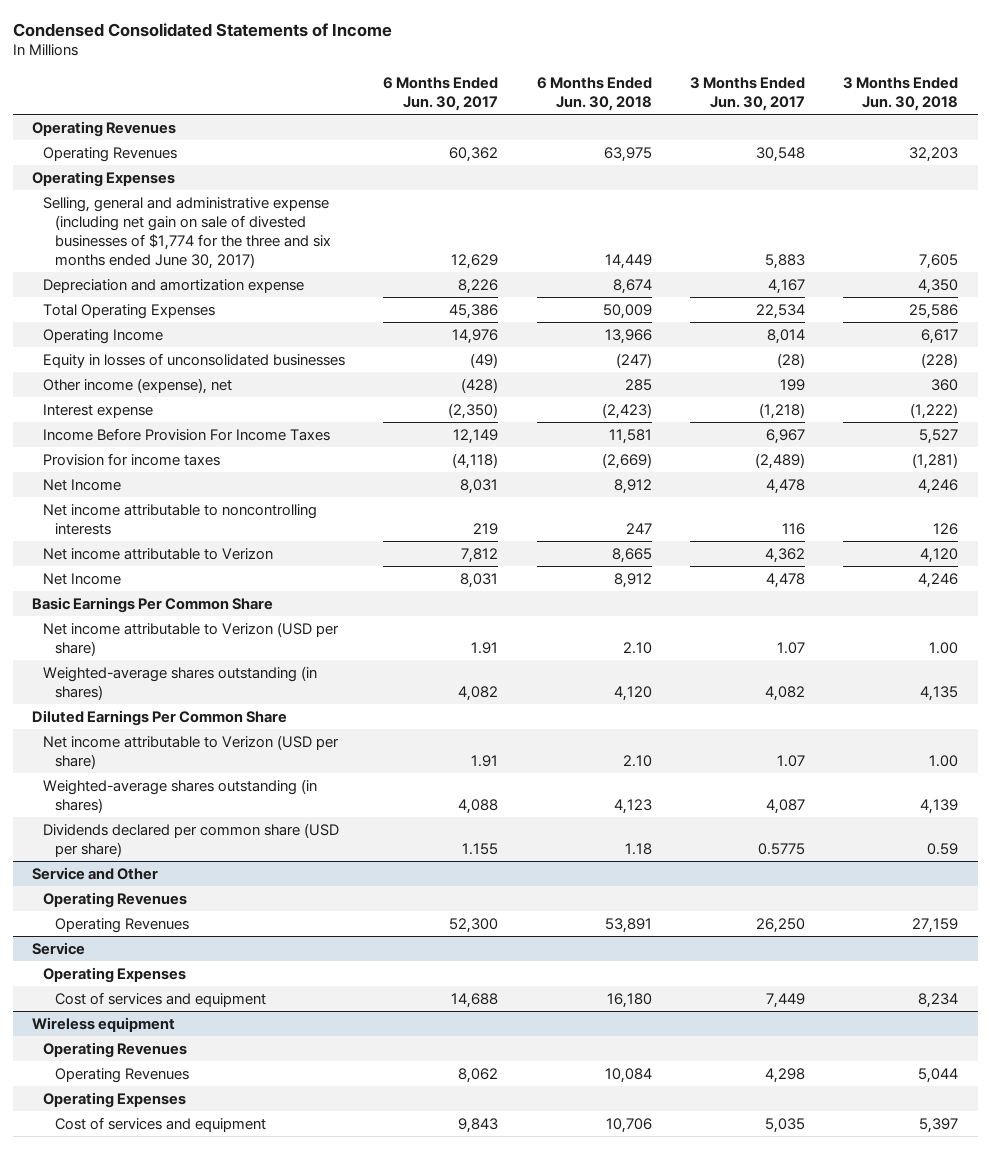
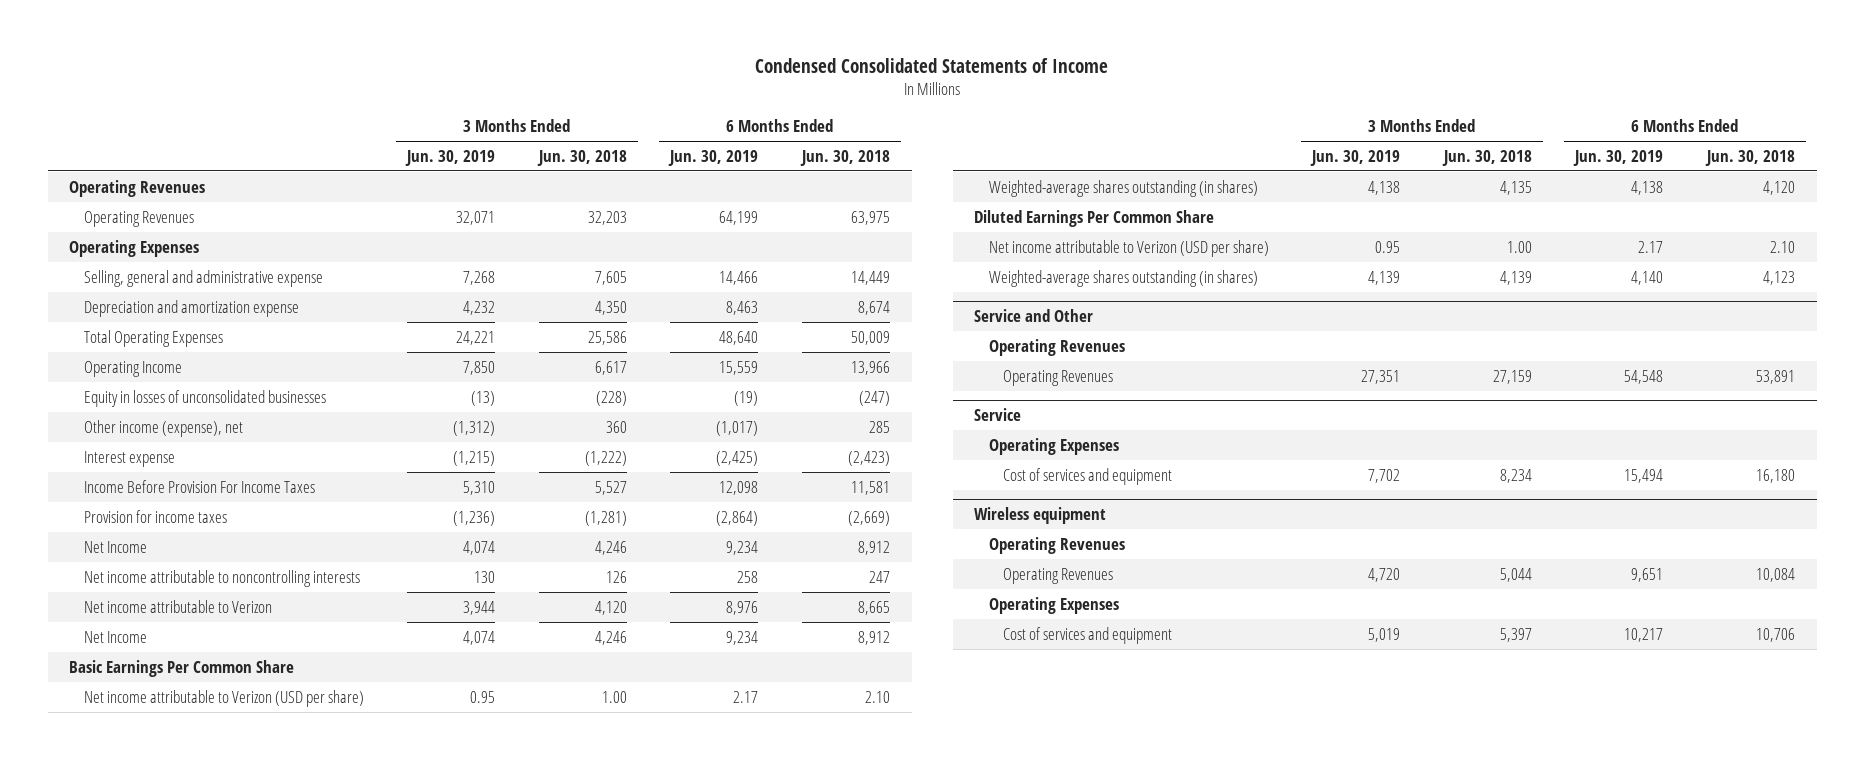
- | 6 Months Ended Jun. 30, 2017 | 6 Months Ended Jun. 30, 2018 | 3 Months Ended Jun. 30, 2017 | 3 Months Ended Jun. 30, 2018
+ | 3 Months Ended Jun. 30, 2019 | 3 Months Ended Jun. 30, 2018 | 6 Months Ended Jun. 30, 2019 | 6 Months Ended Jun. 30, 2018
- Selling, general and administrative expense (including net gain on sale of divested businesses of $1,774 for the three and six months ended June 30, 2017) | 12,629 | 14,449 | 5,883 | 7,605
+ Selling, general and administrative expense | 7,268 | 7,605 | 14,466 | 14,449
- Dividends declared per common share (USD per share) | 1.155 | 1.18 | 0.5775 | 0.59

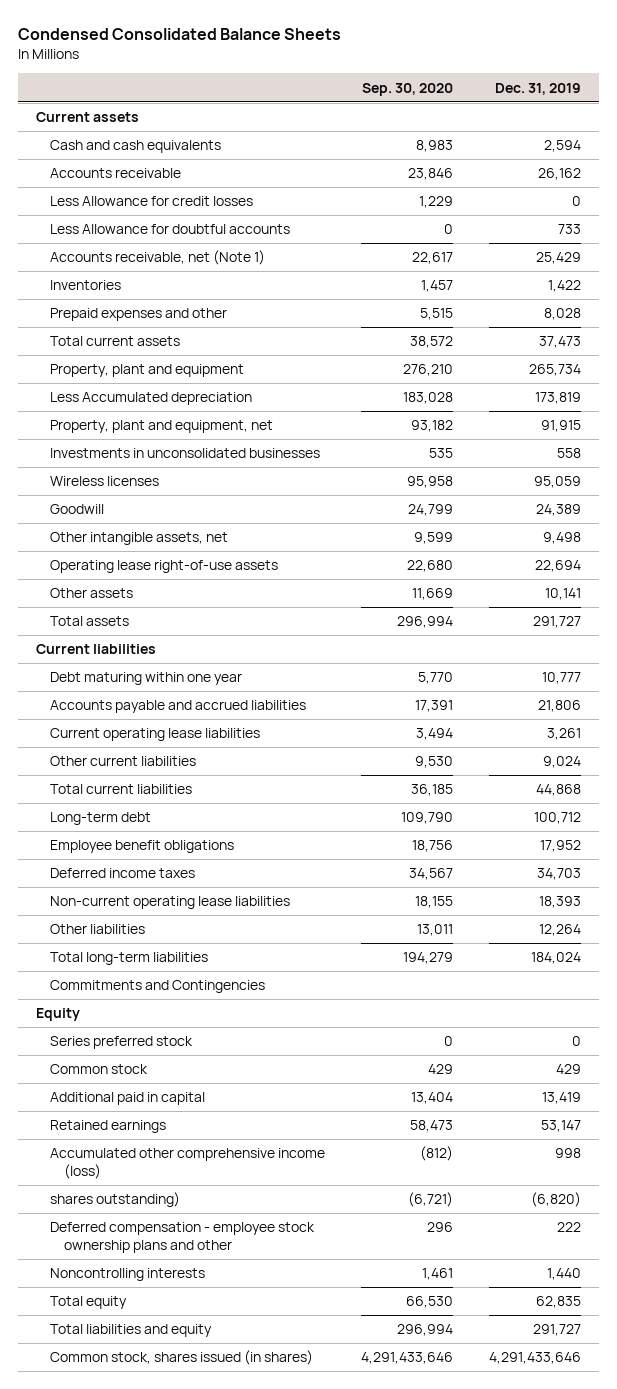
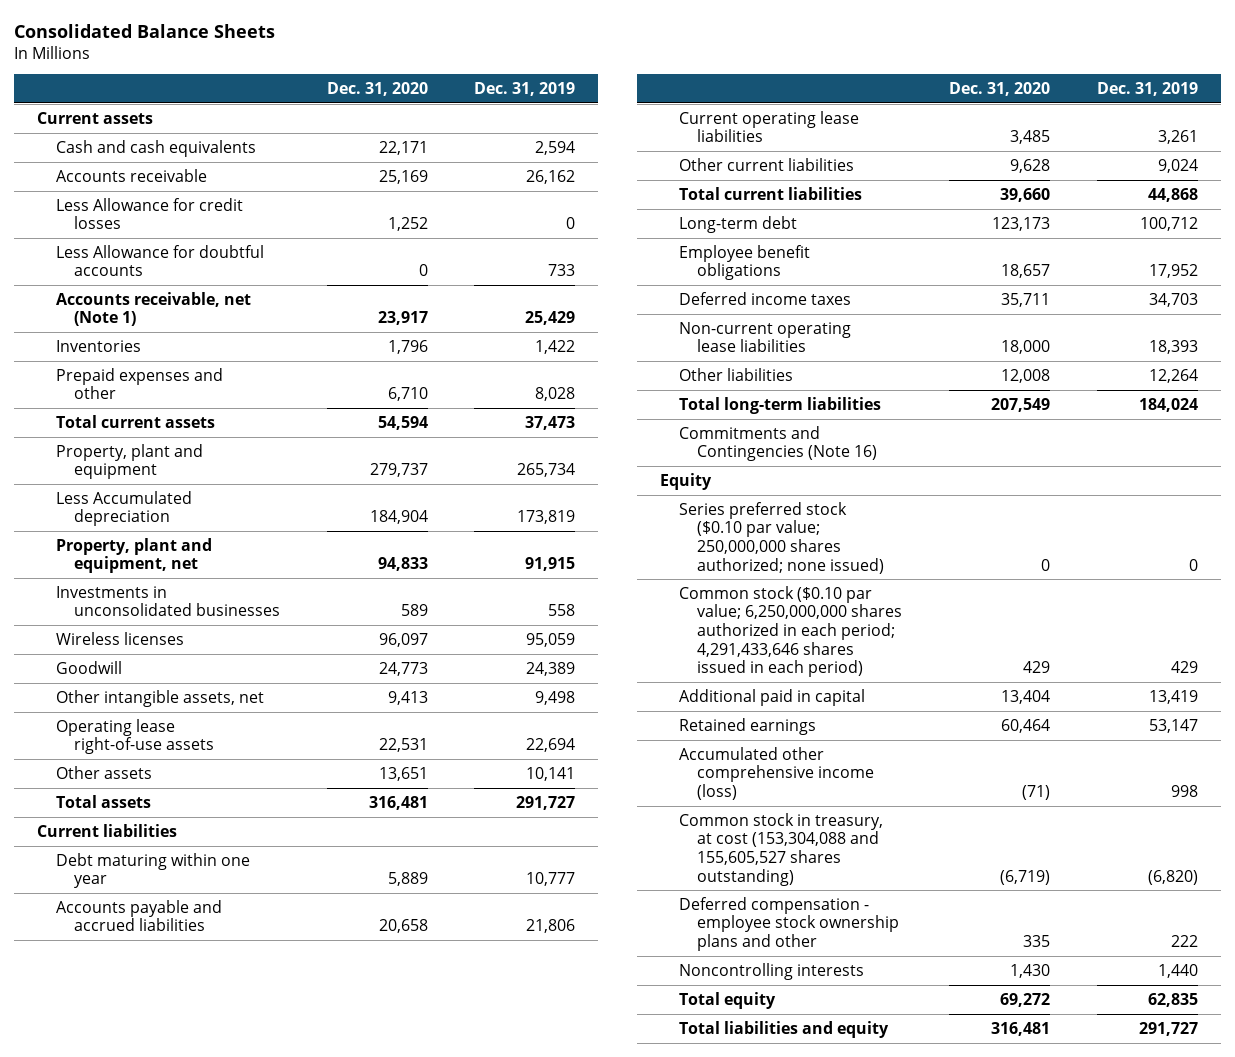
- Condensed Consolidated Balance Sheets
+ Consolidated Balance Sheets
- | Sep. 30, 2020 | Dec. 31, 2019
+ | Dec. 31, 2020 | Dec. 31, 2019
- Commitments and Contingencies
+ Commitments and Contingencies (Note 16)
- Series preferred stock | 0 | 0
- Common stock | 429 | 429
+ Series preferred stock ($0.10 par value; 250,000,000 shares authorized; none issued) | 0 | 0
+ Common stock ($0.10 par value; 6,250,000,000 shares authorized in each period; 4,291,433,646 shares issued in each period) | 429 | 429
- shares outstanding) | (6,721) | (6,820)
+ Common stock in treasury, at cost (153,304,088 and 155,605,527 shares outstanding) | (6,719) | (6,820)
- Common stock, shares issued (in shares) | 4,291,433,646 | 4,291,433,646

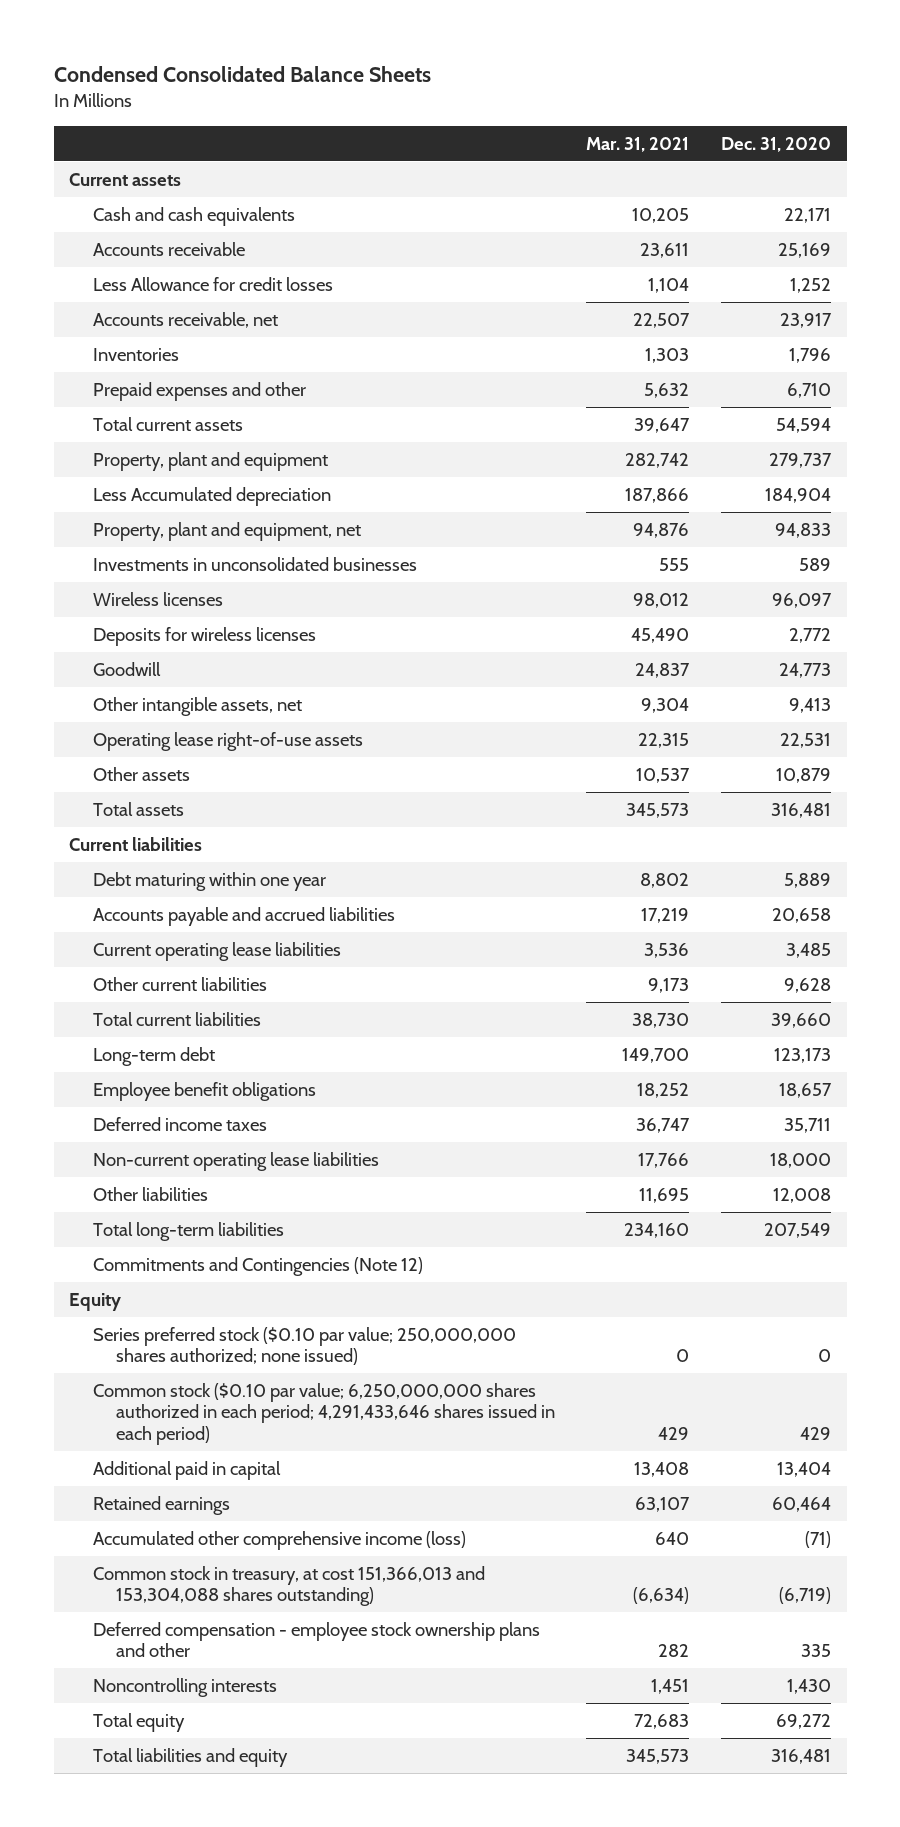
- Consolidated Balance Sheets
+ Condensed Consolidated Balance Sheets
- | Dec. 31, 2020 | Dec. 31, 2019
+ | Mar. 31, 2021 | Dec. 31, 2020
- Less Allowance for doubtful accounts | 0 | 733
- Accounts receivable, net (Note 1) | 23,917 | 25,429
+ Accounts receivable, net | 22,507 | 23,917
+ Deposits for wireless licenses | 45,490 | 2,772
- Other assets | 13,651 | 10,141
+ Other assets | 10,537 | 10,879
- Commitments and Contingencies (Note 16)
+ Commitments and Contingencies (Note 12)
- Common stock in treasury, at cost (153,304,088 and 155,605,527 shares outstanding) | (6,719) | (6,820)
+ Common stock in treasury, at cost 151,366,013 and 153,304,088 shares outstanding) | (6,634) | (6,719)

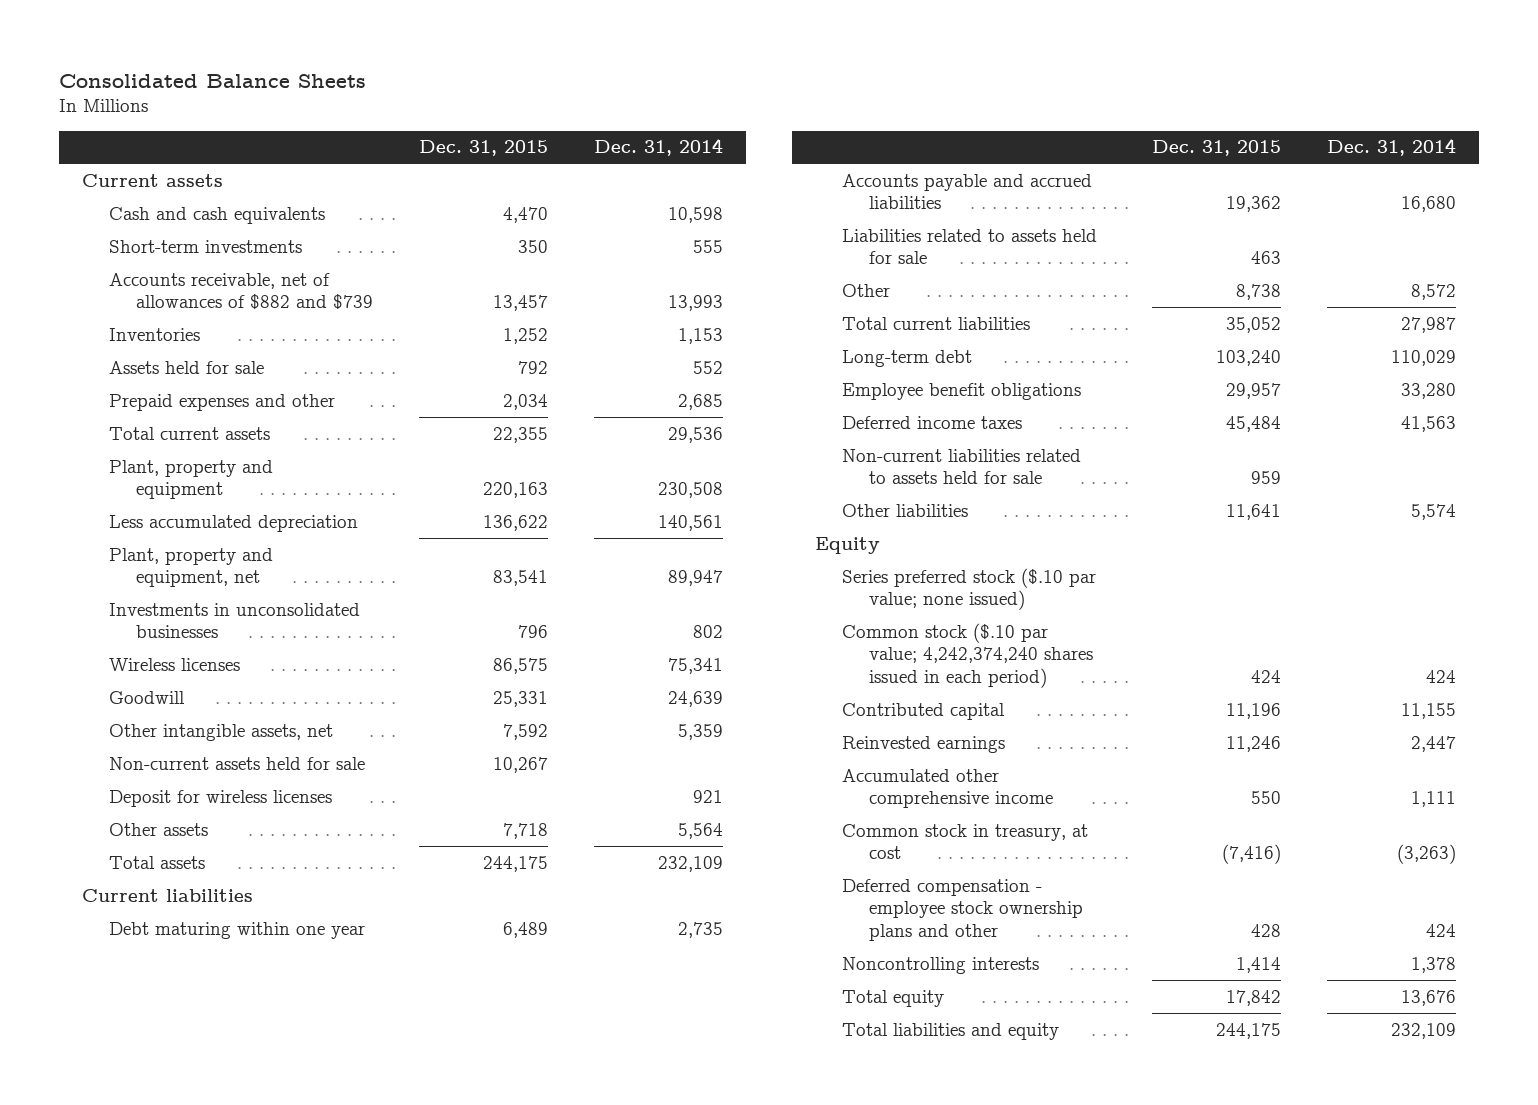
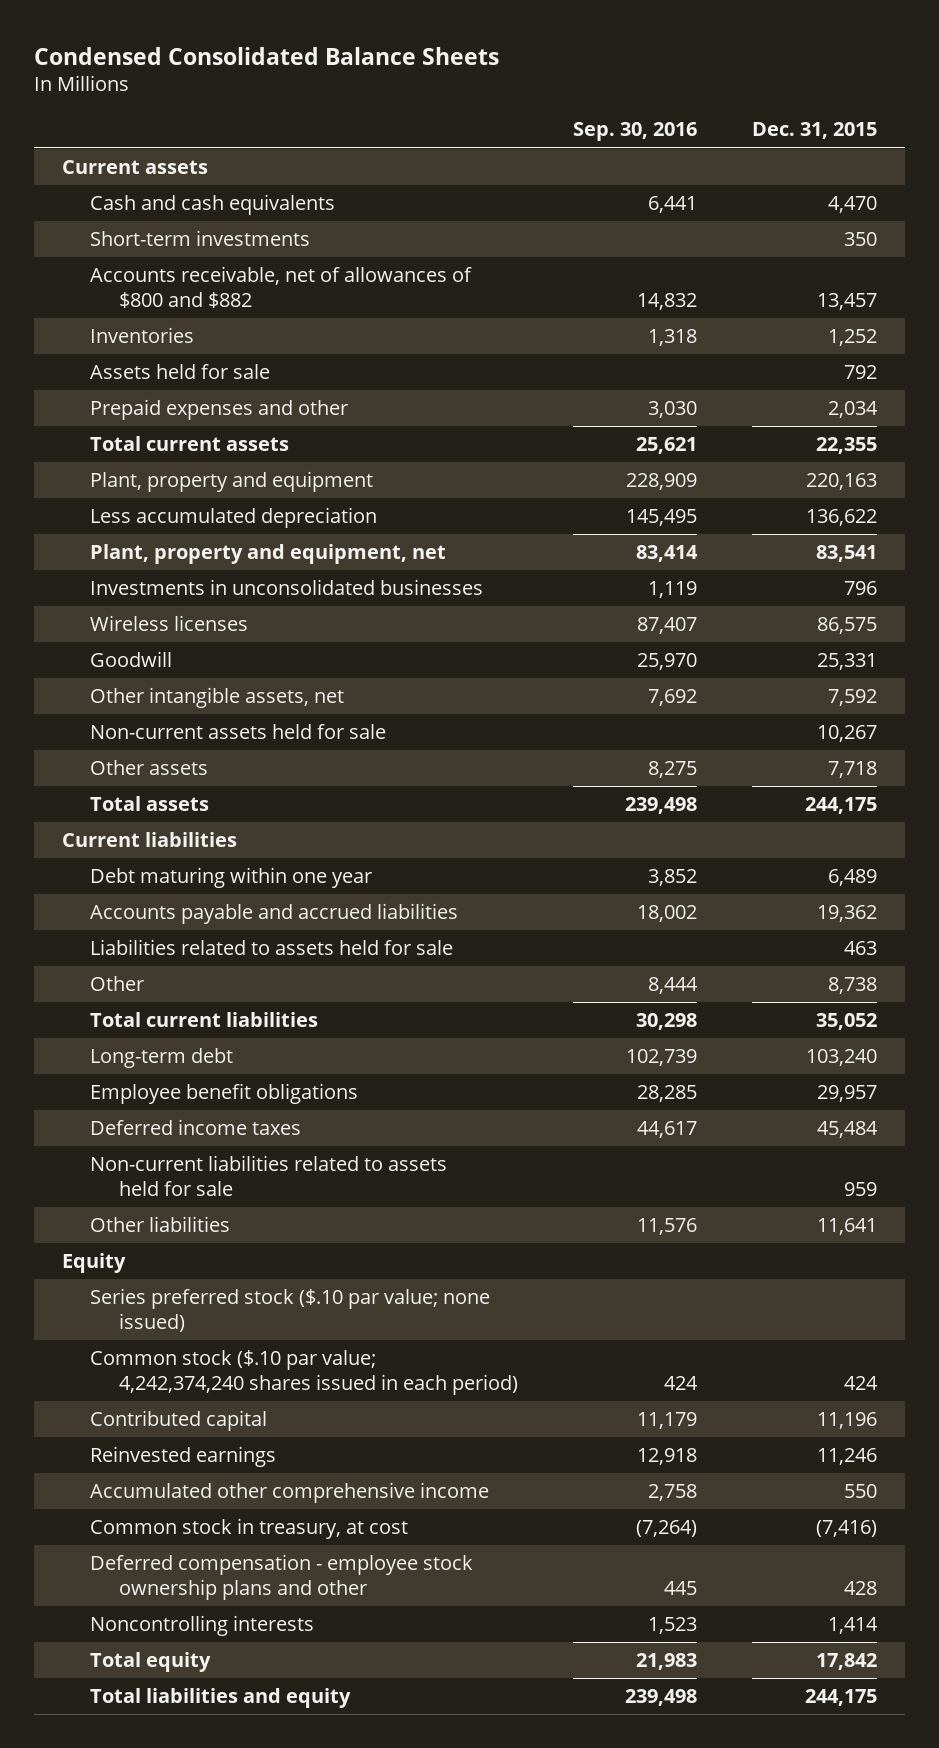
- Consolidated Balance Sheets
+ Condensed Consolidated Balance Sheets
- | Dec. 31, 2015 | Dec. 31, 2014
+ | Sep. 30, 2016 | Dec. 31, 2015
- Accounts receivable, net of allowances of $882 and $739 | 13,457 | 13,993
+ Accounts receivable, net of allowances of $800 and $882 | 14,832 | 13,457
- Deposit for wireless licenses | | 921

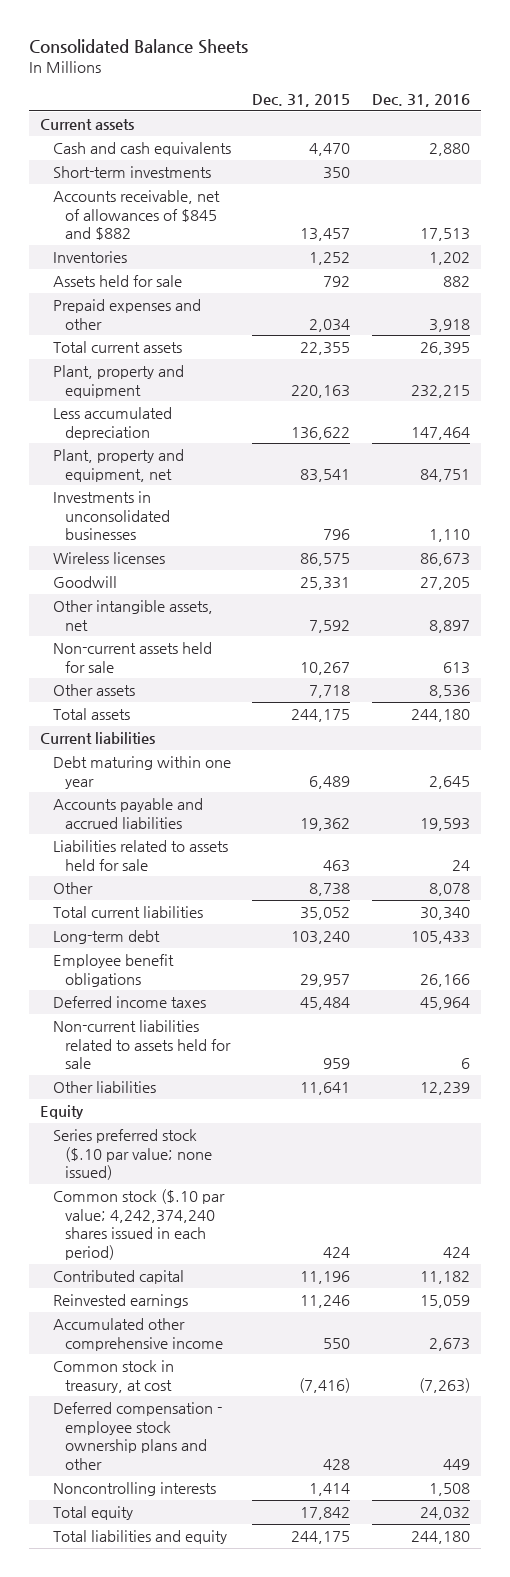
- Condensed Consolidated Balance Sheets
+ Consolidated Balance Sheets
- | Sep. 30, 2016 | Dec. 31, 2015
+ | Dec. 31, 2015 | Dec. 31, 2016
- Accounts receivable, net of allowances of $800 and $882 | 14,832 | 13,457
+ Accounts receivable, net of allowances of $845 and $882 | 13,457 | 17,513

